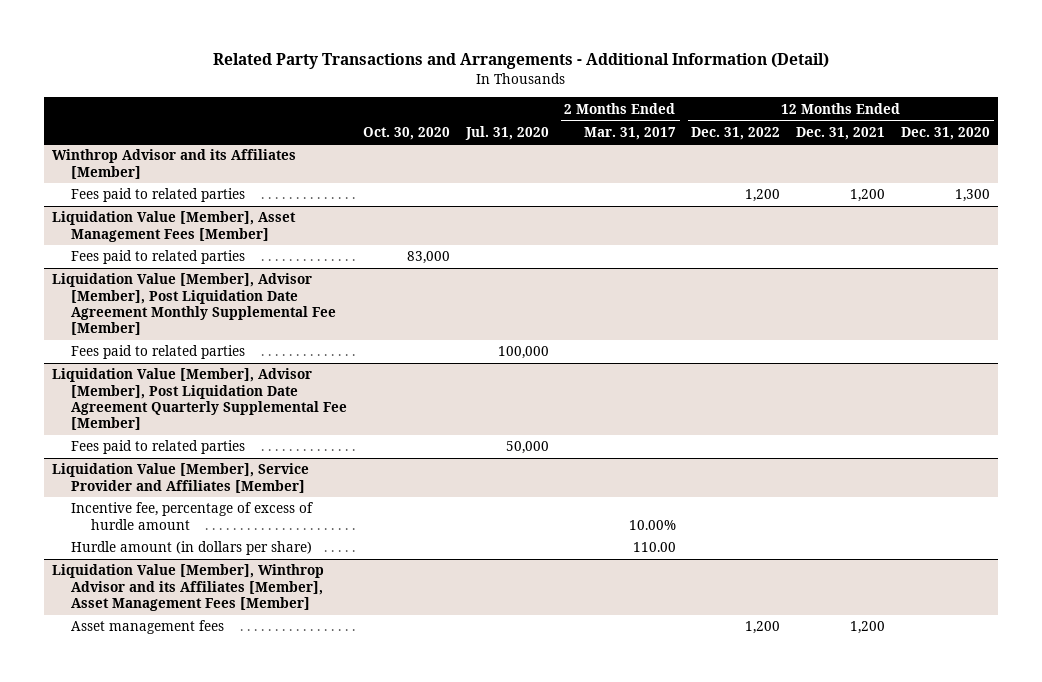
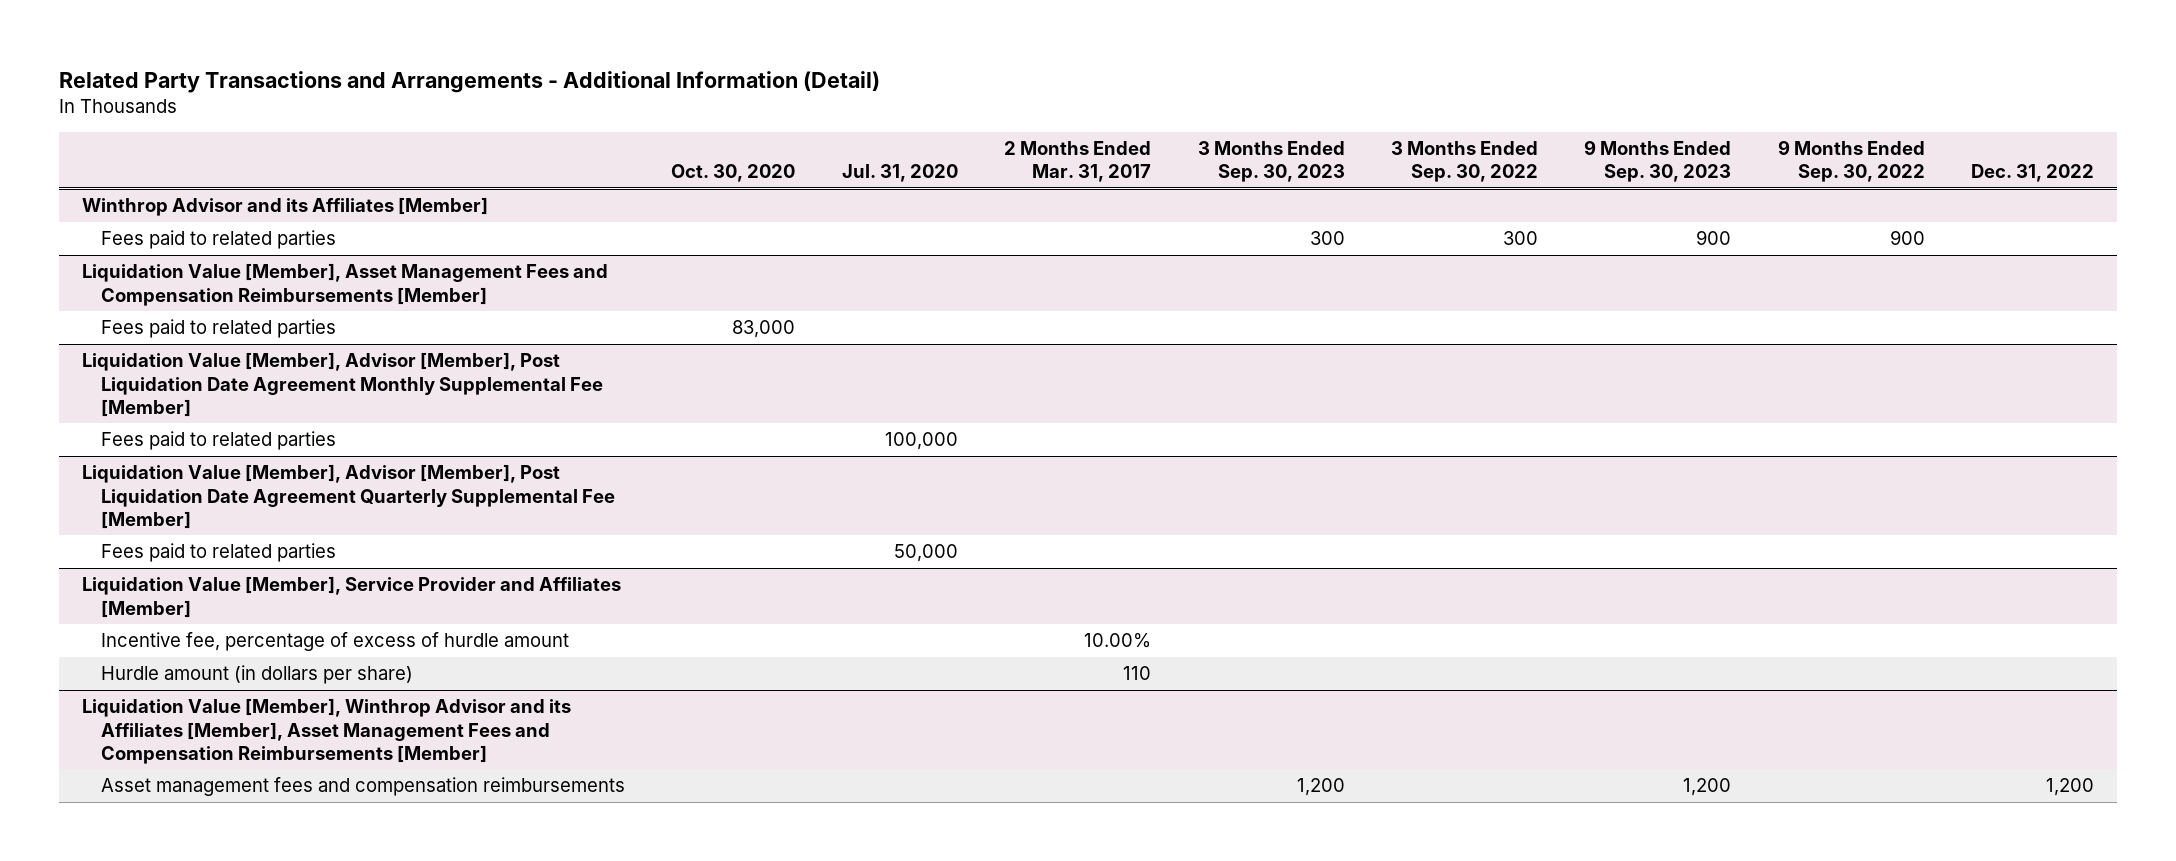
- | Oct. 30, 2020 | Jul. 31, 2020 | 2 Months Ended Mar. 31, 2017 | 12 Months Ended Dec. 31, 2022 | 12 Months Ended Dec. 31, 2021 | 12 Months Ended Dec. 31, 2020
+ | Oct. 30, 2020 | Jul. 31, 2020 | 2 Months Ended Mar. 31, 2017 | 3 Months Ended Sep. 30, 2023 | 3 Months Ended Sep. 30, 2022 | 9 Months Ended Sep. 30, 2023 | 9 Months Ended Sep. 30, 2022 | Dec. 31, 2022
- Liquidation Value [Member], Asset Management Fees [Member]
+ Liquidation Value [Member], Asset Management Fees and Compensation Reimbursements [Member]
@ Liquidation Value [Member], Service Provider and Affiliates [Member]
- Hurdle amount (in dollars per share) | | | 110.00 | | |
- Liquidation Value [Member], Winthrop Advisor and its Affiliates [Member], Asset Management Fees [Member]
- Asset management fees | | | | 1,200 | 1,200 |
@ Liquidation Value [Member], Service Provider and Affiliates [Member]
+ Hurdle amount (in dollars per share) | | | 110 | | | | |
+ Liquidation Value [Member], Winthrop Advisor and its Affiliates [Member], Asset Management Fees and Compensation Reimbursements [Member]
+ Asset management fees and compensation reimbursements | | | | 1,200 | | 1,200 | | 1,200

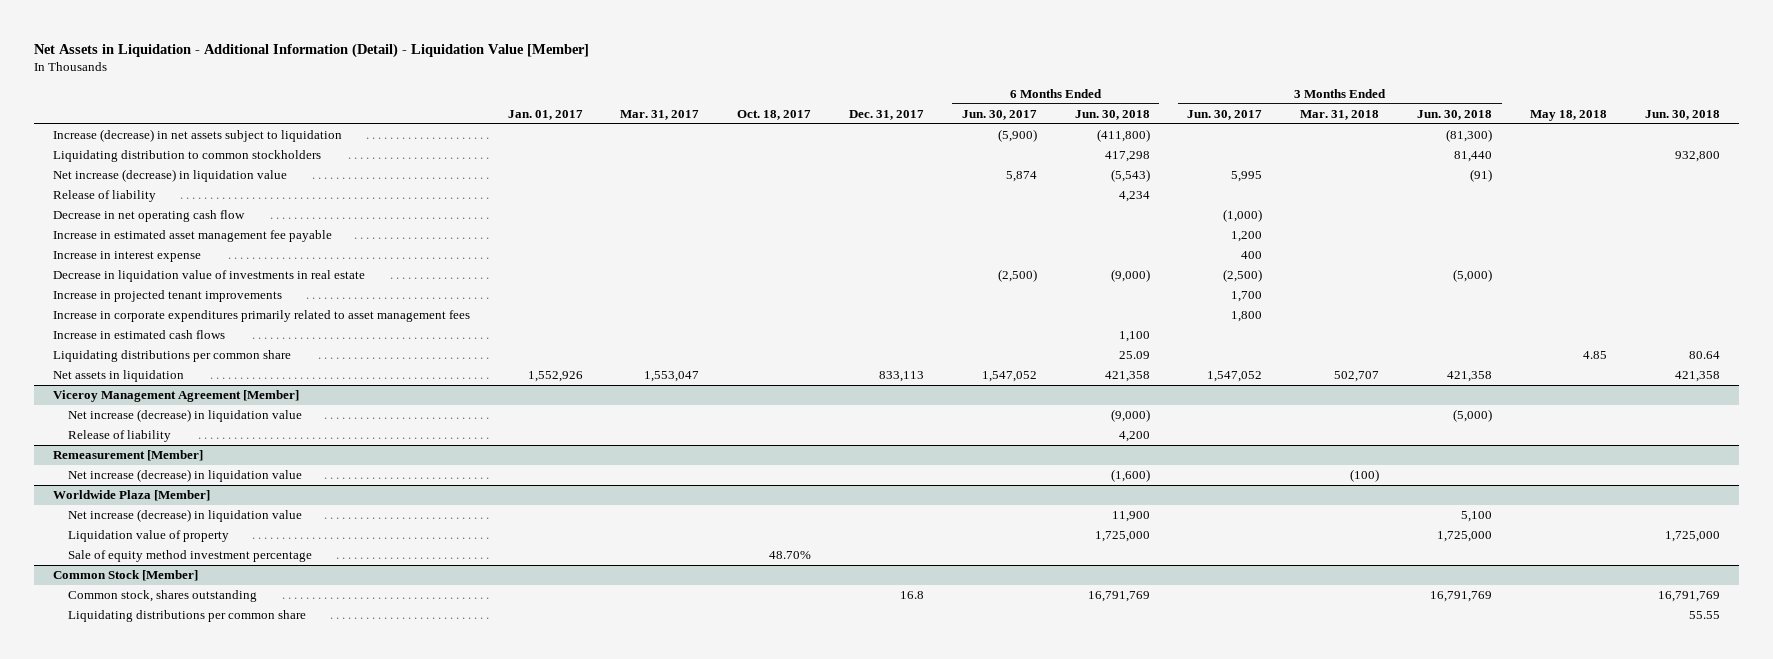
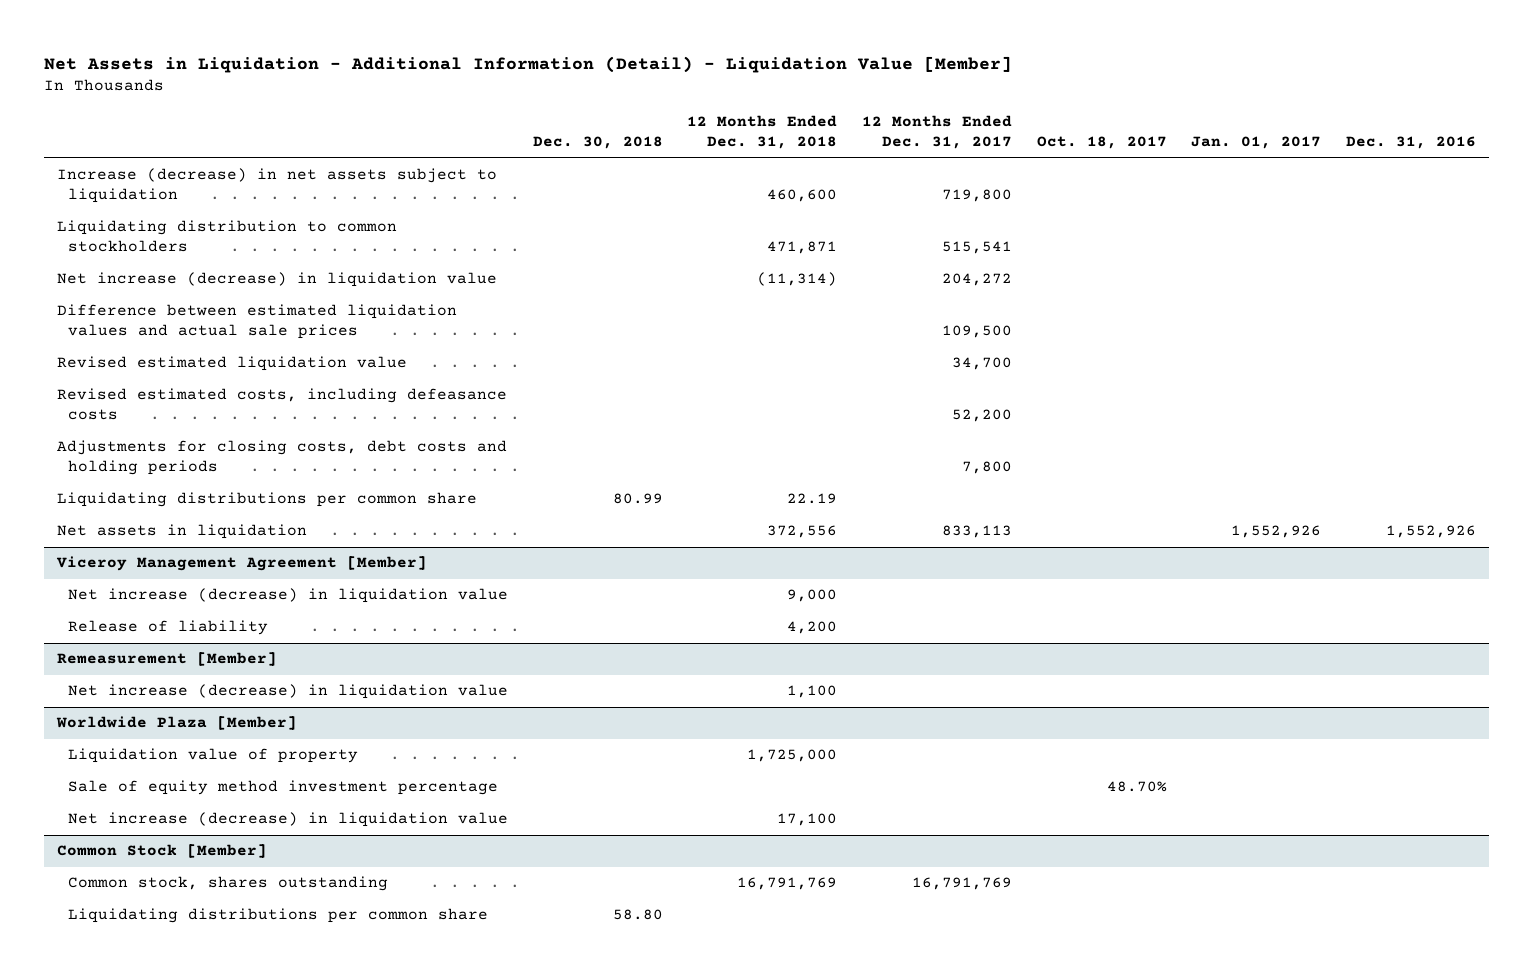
- | Jan. 01, 2017 | Mar. 31, 2017 | Oct. 18, 2017 | Dec. 31, 2017 | 6 Months Ended Jun. 30, 2017 | 6 Months Ended Jun. 30, 2018 | 3 Months Ended Jun. 30, 2017 | 3 Months Ended Mar. 31, 2018 | 3 Months Ended Jun. 30, 2018 | May 18, 2018 | Jun. 30, 2018
+ | Dec. 30, 2018 | 12 Months Ended Dec. 31, 2018 | 12 Months Ended Dec. 31, 2017 | Oct. 18, 2017 | Jan. 01, 2017 | Dec. 31, 2016
- Release of liability | | | | | | 4,234 | | | | |
- Decrease in net operating cash flow | | | | | | | (1,000) | | | |
- Increase in estimated asset management fee payable | | | | | | | 1,200 | | | |
- Increase in interest expense | | | | | | | 400 | | | |
- Decrease in liquidation value of investments in real estate | | | | | (2,500) | (9,000) | (2,500) | | (5,000) | |
- Increase in projected tenant improvements | | | | | | | 1,700 | | | |
- Increase in corporate expenditures primarily related to asset management fees | | | | | | | 1,800 | | | |
- Increase in estimated cash flows | | | | | | 1,100 | | | | |
+ Difference between estimated liquidation values and actual sale prices | | | 109,500 | | |
+ Revised estimated liquidation value | | | 34,700 | | |
+ Revised estimated costs, including defeasance costs | | | 52,200 | | |
+ Adjustments for closing costs, debt costs and holding periods | | | 7,800 | | |
@ Worldwide Plaza [Member]
moved down: Net increase (decrease) in liquidation value | | 17,100 | | | |

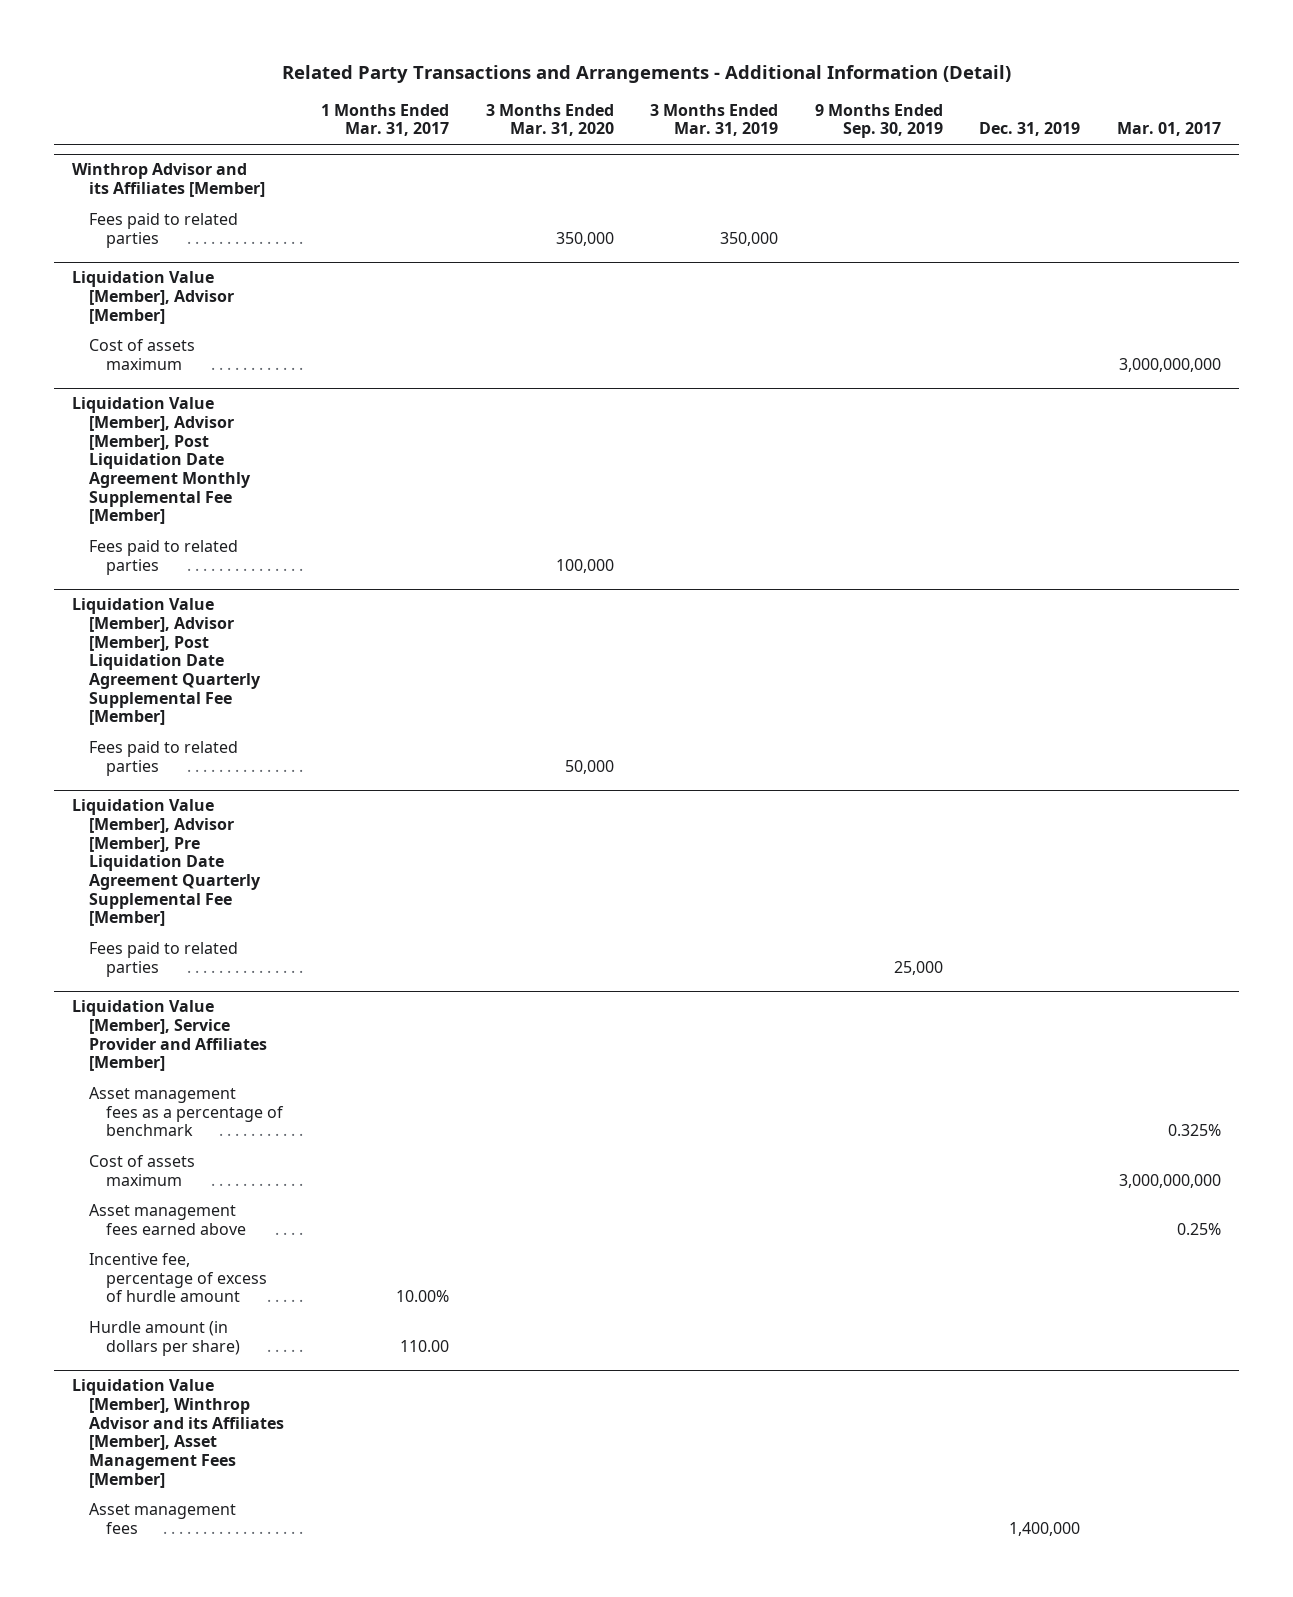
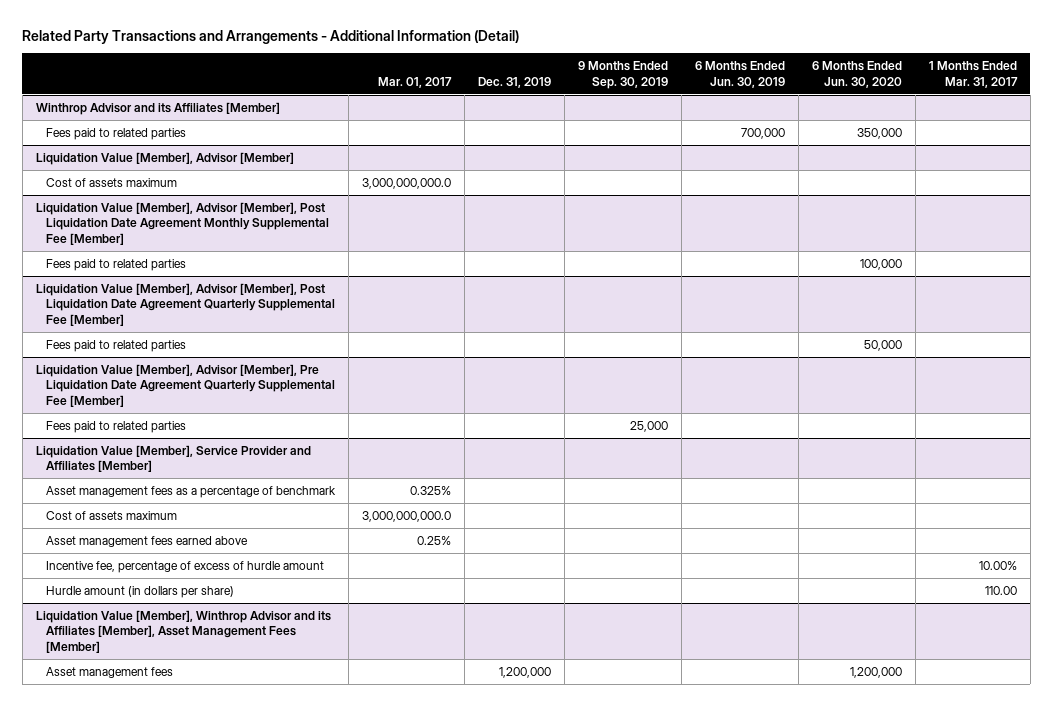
- | 1 Months Ended Mar. 31, 2017 | 3 Months Ended Mar. 31, 2020 | 3 Months Ended Mar. 31, 2019 | 9 Months Ended Sep. 30, 2019 | Dec. 31, 2019 | Mar. 01, 2017
+ | Mar. 01, 2017 | Dec. 31, 2019 | 9 Months Ended Sep. 30, 2019 | 6 Months Ended Jun. 30, 2019 | 6 Months Ended Jun. 30, 2020 | 1 Months Ended Mar. 31, 2017
@ Liquidation Value [Member], Advisor [Member]
- Cost of assets maximum | | | | | | 3,000,000,000
+ Cost of assets maximum | 3,000,000,000.0 | | | | |
@ Liquidation Value [Member], Service Provider and Affiliates [Member]
- Cost of assets maximum | | | | | | 3,000,000,000
+ Cost of assets maximum | 3,000,000,000.0 | | | | |
@ Liquidation Value [Member], Winthrop Advisor and its Affiliates [Member], Asset Management Fees [Member]
- Asset management fees | | | | | 1,400,000 |
+ Asset management fees | | 1,200,000 | | | 1,200,000 |

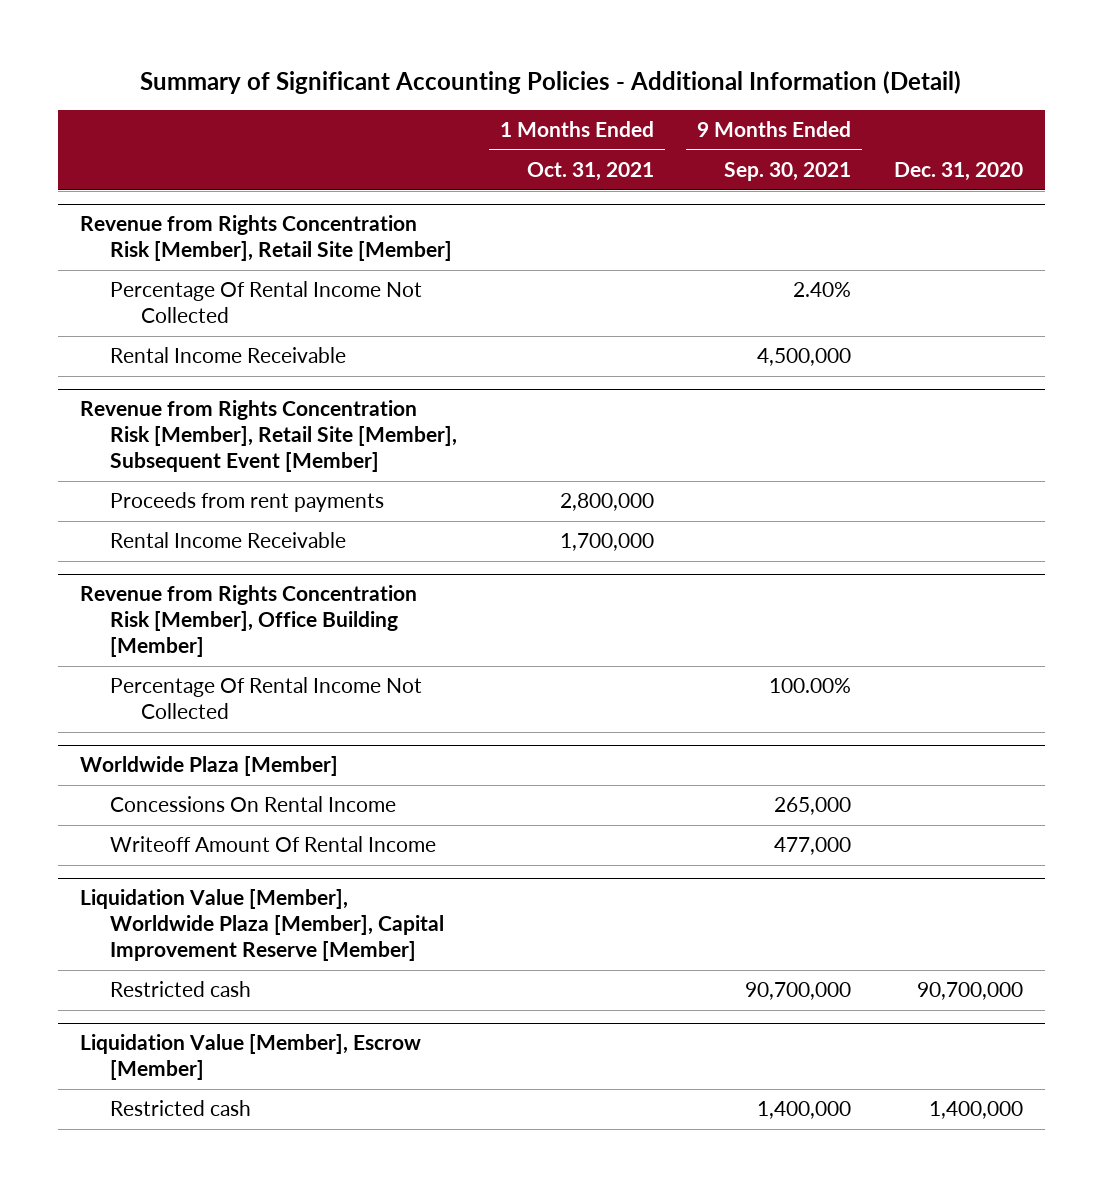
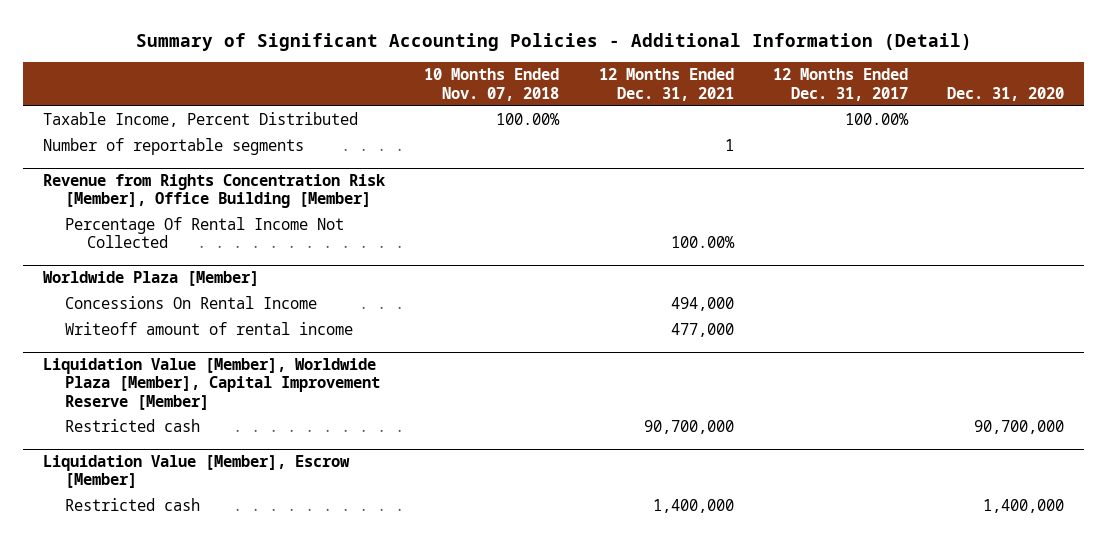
- | 1 Months Ended Oct. 31, 2021 | 9 Months Ended Sep. 30, 2021 | Dec. 31, 2020
+ | 10 Months Ended Nov. 07, 2018 | 12 Months Ended Dec. 31, 2021 | 12 Months Ended Dec. 31, 2017 | Dec. 31, 2020
- Revenue from Rights Concentration Risk [Member], Retail Site [Member]
- Percentage Of Rental Income Not Collected | | 2.40% |
- Rental Income Receivable | | 4,500,000 |
- Revenue from Rights Concentration Risk [Member], Retail Site [Member], Subsequent Event [Member]
- Proceeds from rent payments | 2,800,000 | |
- Rental Income Receivable | 1,700,000 | |
+ Taxable Income, Percent Distributed | 100.00% | | 100.00% |
+ Number of reportable segments | | 1 | |
@ Worldwide Plaza [Member]
- Writeoff Amount Of Rental Income | | 477,000 |
+ Writeoff amount of rental income | | 477,000 | |

